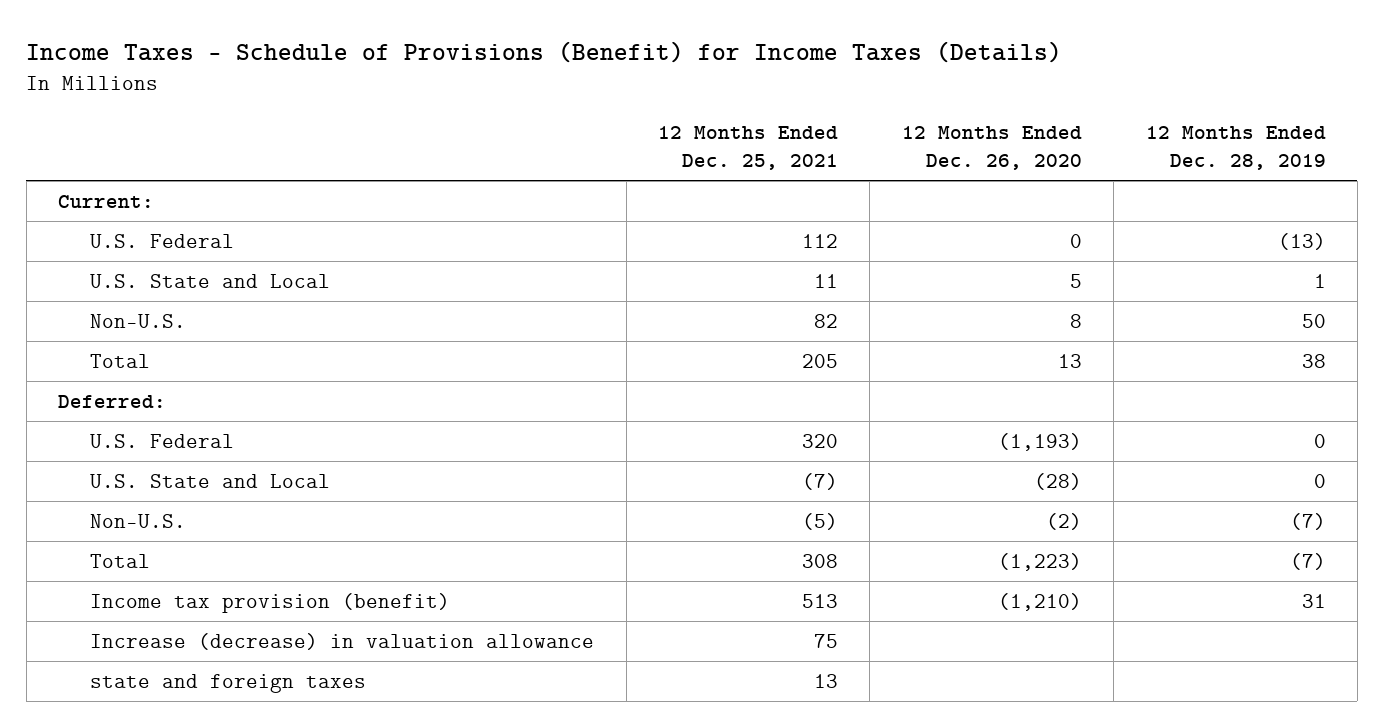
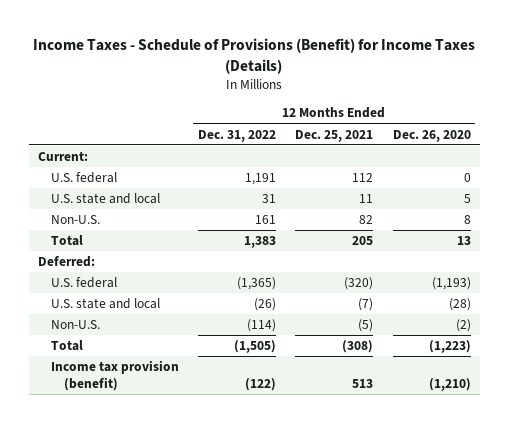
- | 12 Months Ended Dec. 25, 2021 | 12 Months Ended Dec. 26, 2020 | 12 Months Ended Dec. 28, 2019
+ | 12 Months Ended Dec. 31, 2022 | 12 Months Ended Dec. 25, 2021 | 12 Months Ended Dec. 26, 2020
- U.S. Federal | 112 | 0 | (13)
- U.S. State and Local | 11 | 5 | 1
+ U.S. federal | 1,191 | 112 | 0
+ U.S. state and local | 31 | 11 | 5
- U.S. Federal | 320 | (1,193) | 0
- U.S. State and Local | (7) | (28) | 0
+ U.S. federal | (1,365) | (320) | (1,193)
+ U.S. state and local | (26) | (7) | (28)
- Total | 308 | (1,223) | (7)
+ Total | (1,505) | (308) | (1,223)
- Increase (decrease) in valuation allowance | 75 | |
- state and foreign taxes | 13 | |

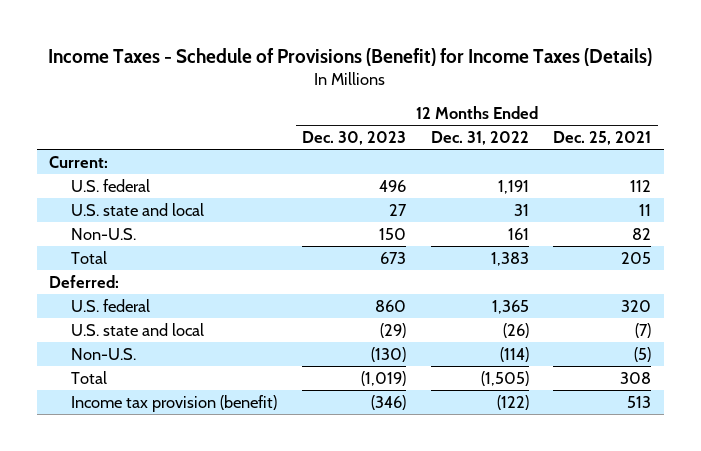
- | 12 Months Ended Dec. 31, 2022 | 12 Months Ended Dec. 25, 2021 | 12 Months Ended Dec. 26, 2020
+ | 12 Months Ended Dec. 30, 2023 | 12 Months Ended Dec. 31, 2022 | 12 Months Ended Dec. 25, 2021
- U.S. federal | (1,365) | (320) | (1,193)
+ U.S. federal | 860 | 1,365 | 320
- Total | (1,505) | (308) | (1,223)
+ Total | (1,019) | (1,505) | 308

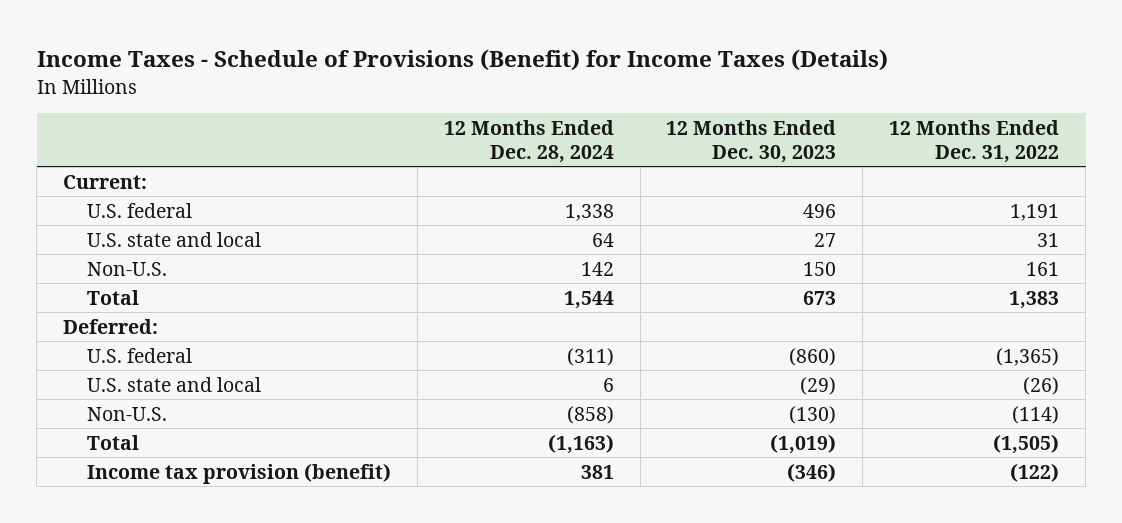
- | 12 Months Ended Dec. 30, 2023 | 12 Months Ended Dec. 31, 2022 | 12 Months Ended Dec. 25, 2021
+ | 12 Months Ended Dec. 28, 2024 | 12 Months Ended Dec. 30, 2023 | 12 Months Ended Dec. 31, 2022
- U.S. federal | 860 | 1,365 | 320
+ U.S. federal | (311) | (860) | (1,365)

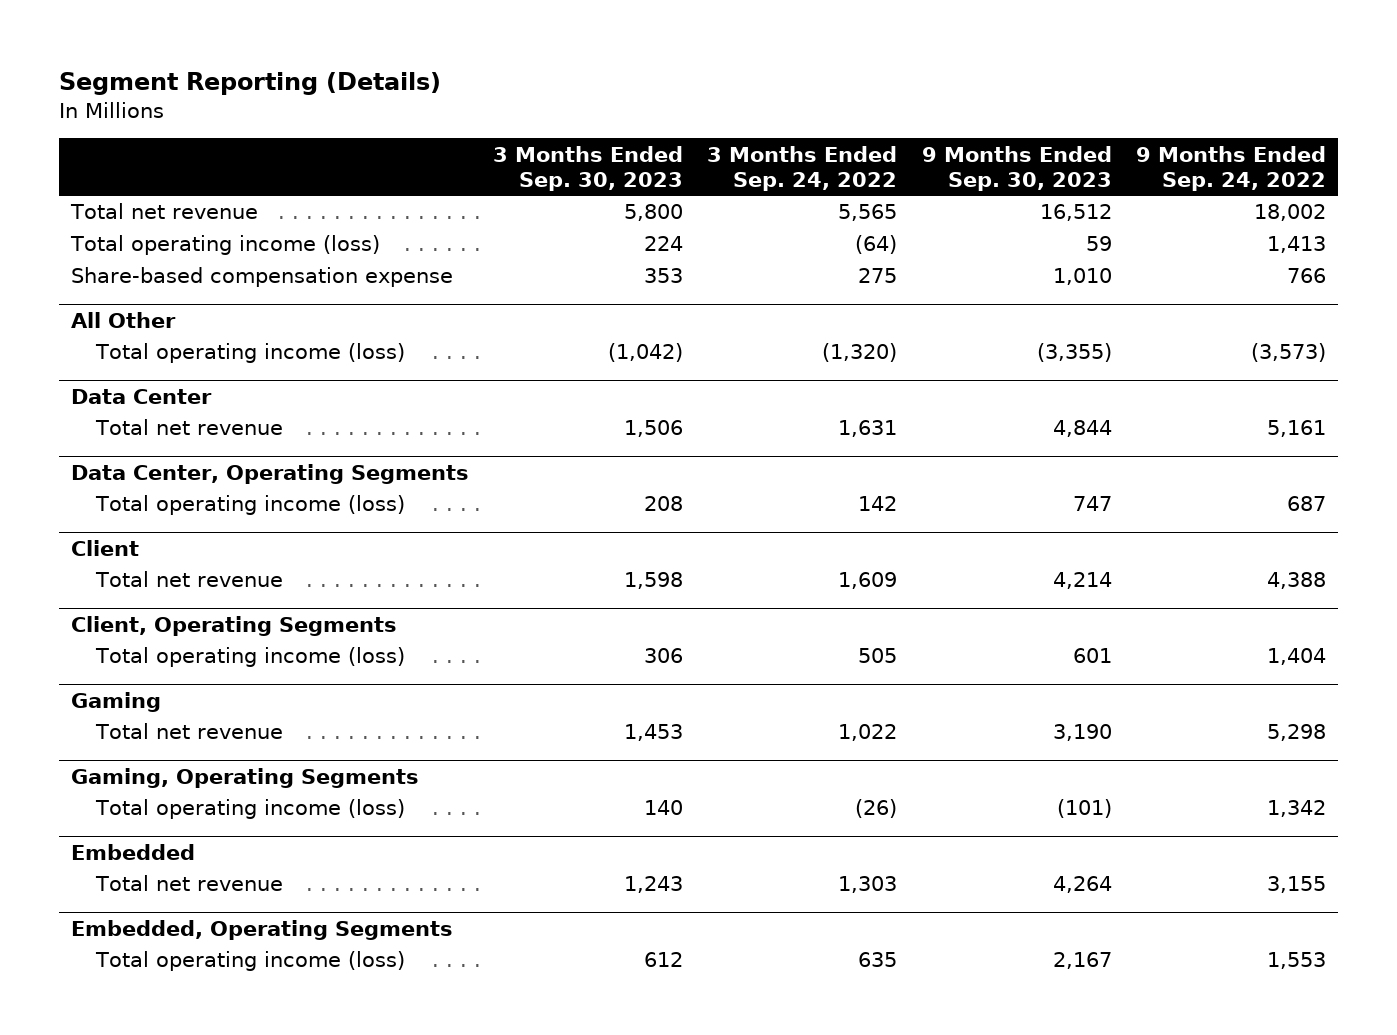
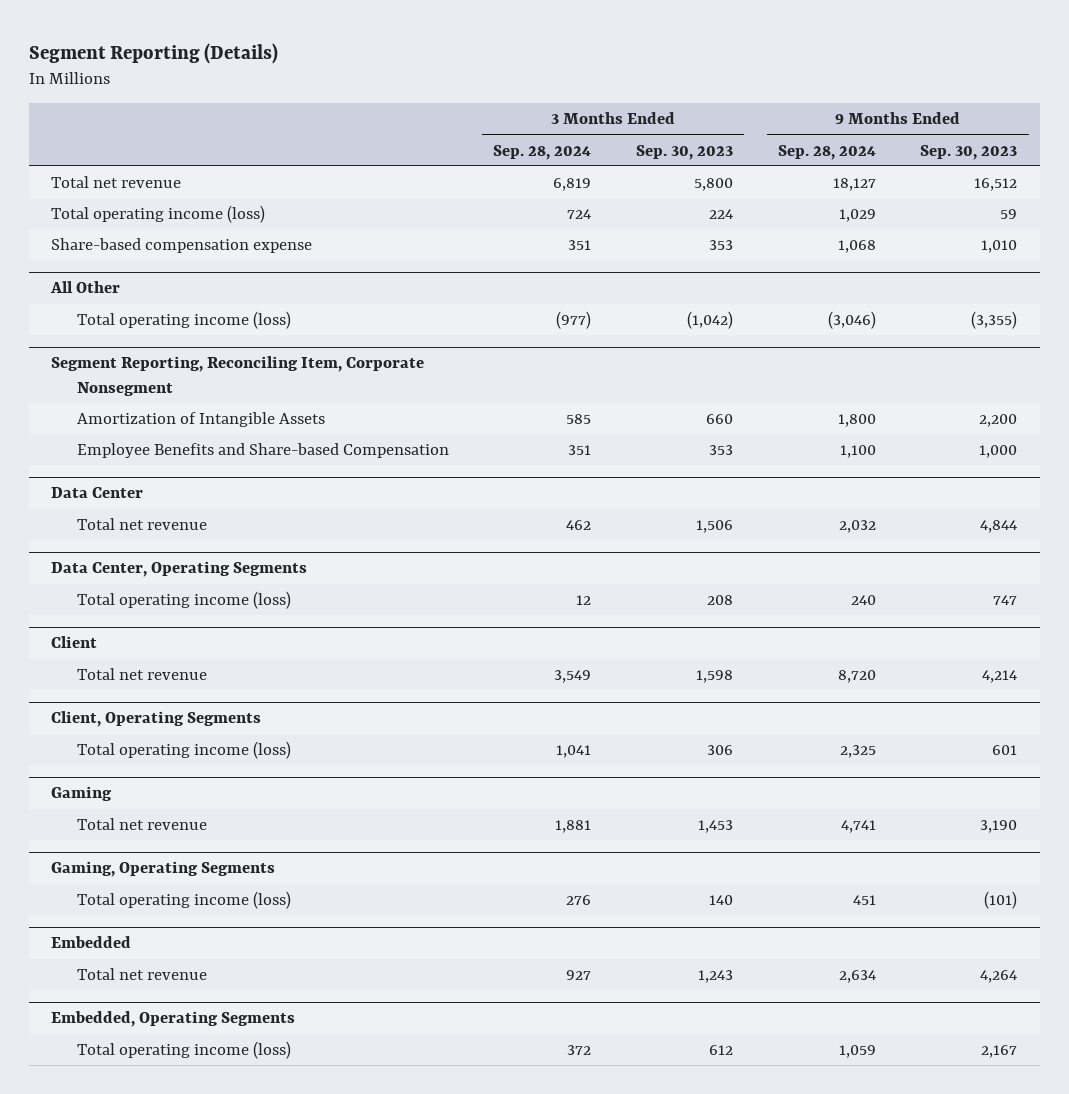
- | 3 Months Ended Sep. 30, 2023 | 3 Months Ended Sep. 24, 2022 | 9 Months Ended Sep. 30, 2023 | 9 Months Ended Sep. 24, 2022
+ | 3 Months Ended Sep. 28, 2024 | 3 Months Ended Sep. 30, 2023 | 9 Months Ended Sep. 28, 2024 | 9 Months Ended Sep. 30, 2023
+ Segment Reporting, Reconciling Item, Corporate Nonsegment
+ Amortization of Intangible Assets | 585 | 660 | 1,800 | 2,200
+ Employee Benefits and Share-based Compensation | 351 | 353 | 1,100 | 1,000

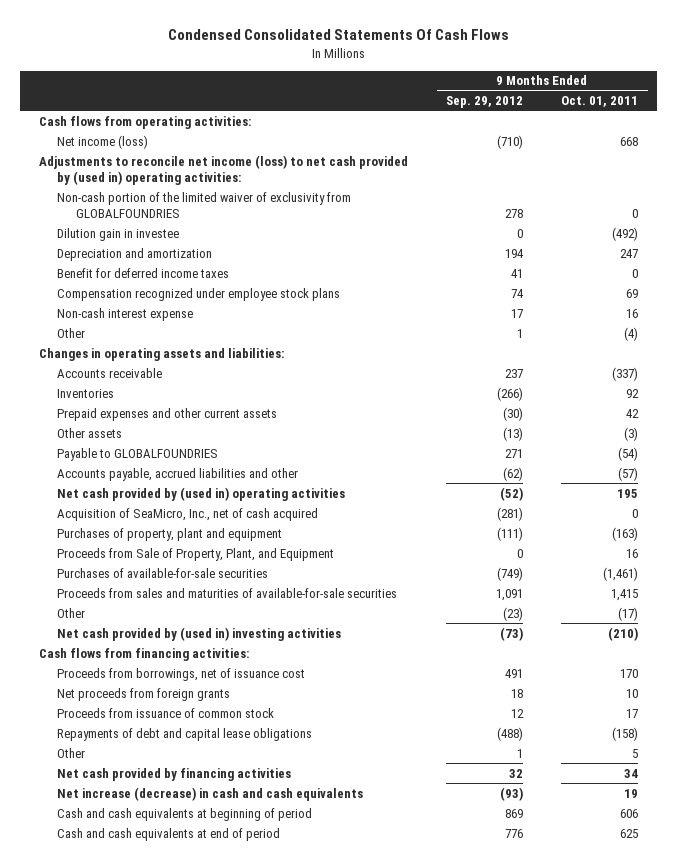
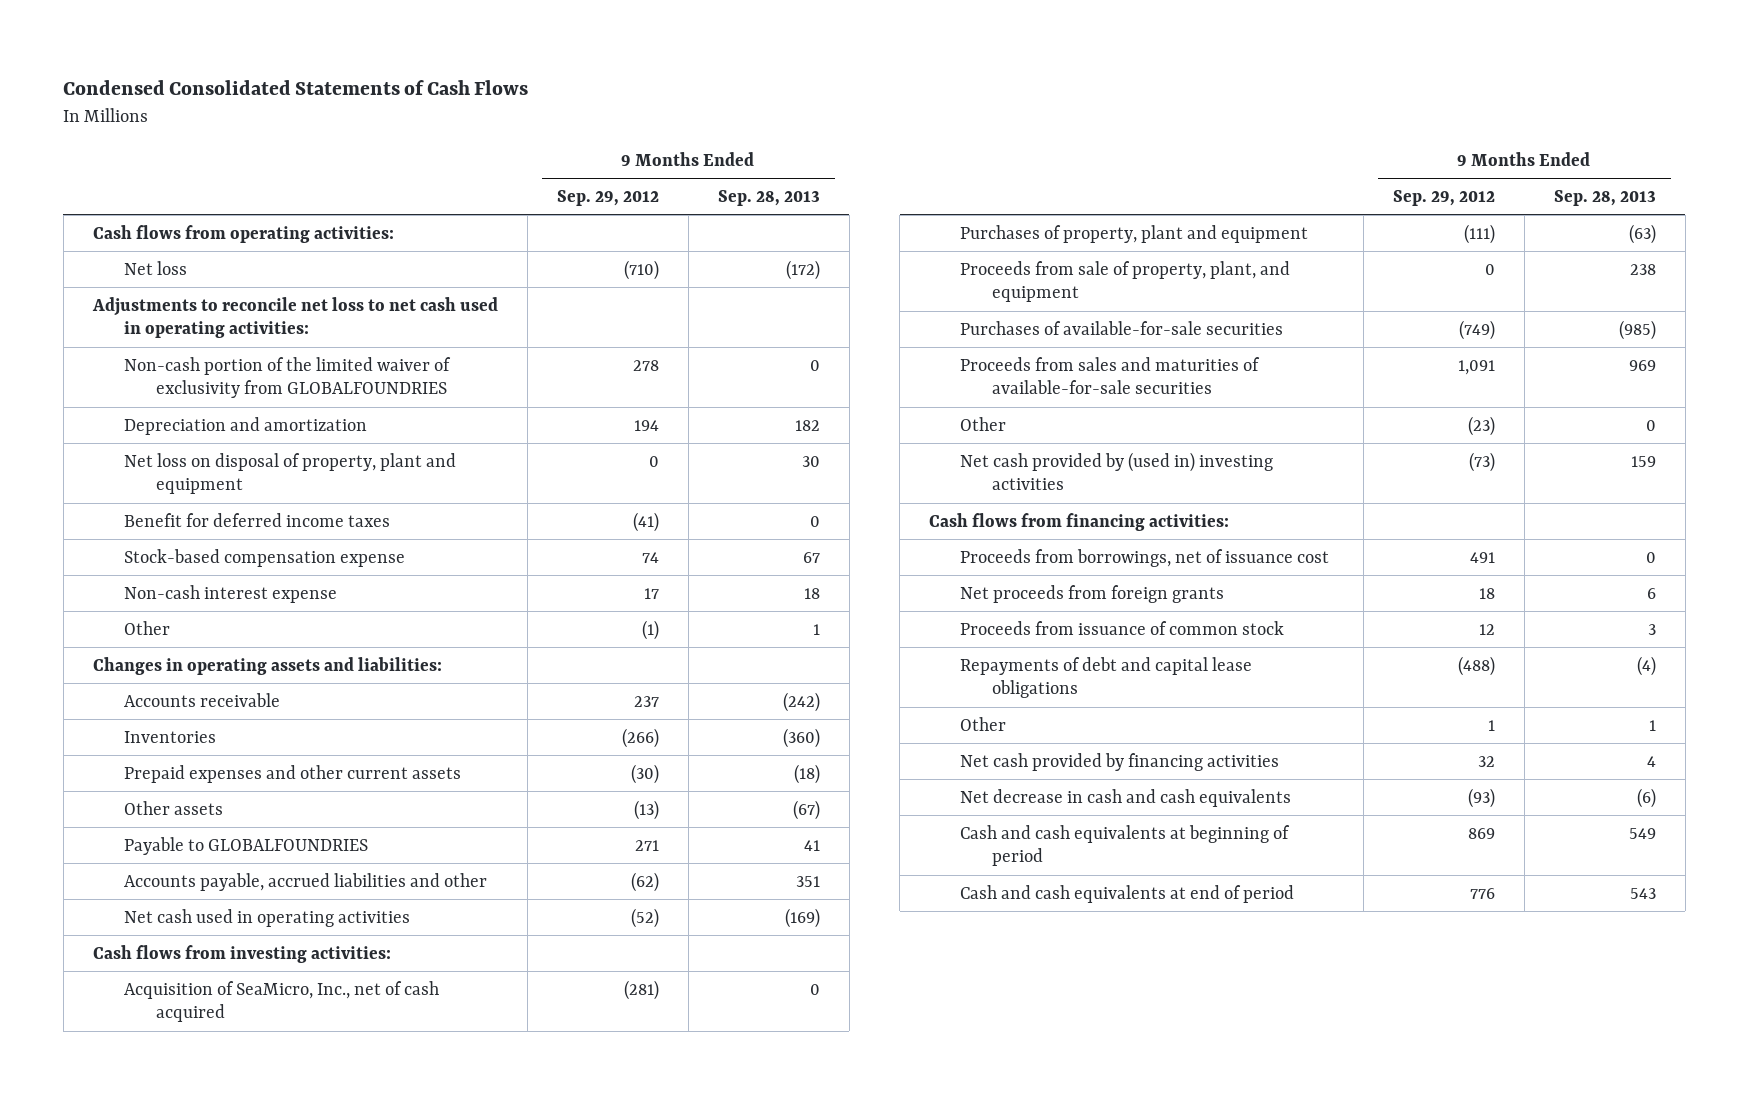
- Condensed Consolidated Statements Of Cash Flows
+ Condensed Consolidated Statements of Cash Flows
- | 9 Months Ended Sep. 29, 2012 | 9 Months Ended Oct. 01, 2011
+ | 9 Months Ended Sep. 29, 2012 | 9 Months Ended Sep. 28, 2013
- Net income (loss) | (710) | 668
- Adjustments to reconcile net income (loss) to net cash provided by (used in) operating activities:
+ Net loss | (710) | (172)
+ Adjustments to reconcile net loss to net cash used in operating activities:
- Dilution gain in investee | 0 | (492)
- Benefit for deferred income taxes | 41 | 0
- Compensation recognized under employee stock plans | 74 | 69
+ Net loss on disposal of property, plant and equipment | 0 | 30
+ Benefit for deferred income taxes | (41) | 0
+ Stock-based compensation expense | 74 | 67
- Other | 1 | (4)
+ Other | (1) | 1
- Net cash provided by (used in) operating activities | (52) | 195
+ Net cash used in operating activities | (52) | (169)
+ Cash flows from investing activities:
- Proceeds from Sale of Property, Plant, and Equipment | 0 | 16
+ Proceeds from sale of property, plant, and equipment | 0 | 238
- Net increase (decrease) in cash and cash equivalents | (93) | 19
+ Net decrease in cash and cash equivalents | (93) | (6)

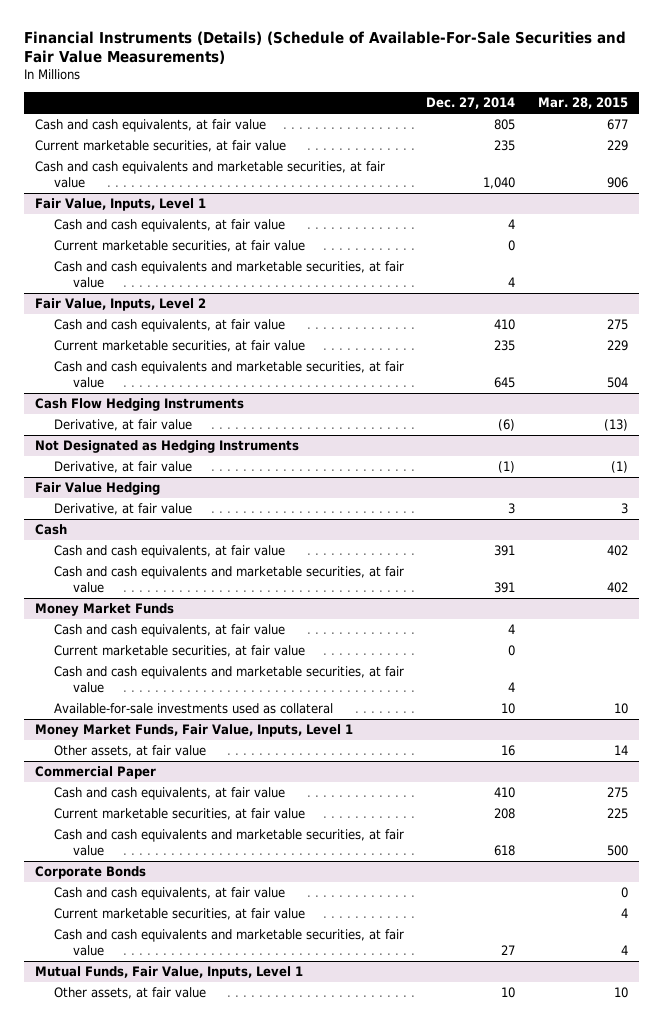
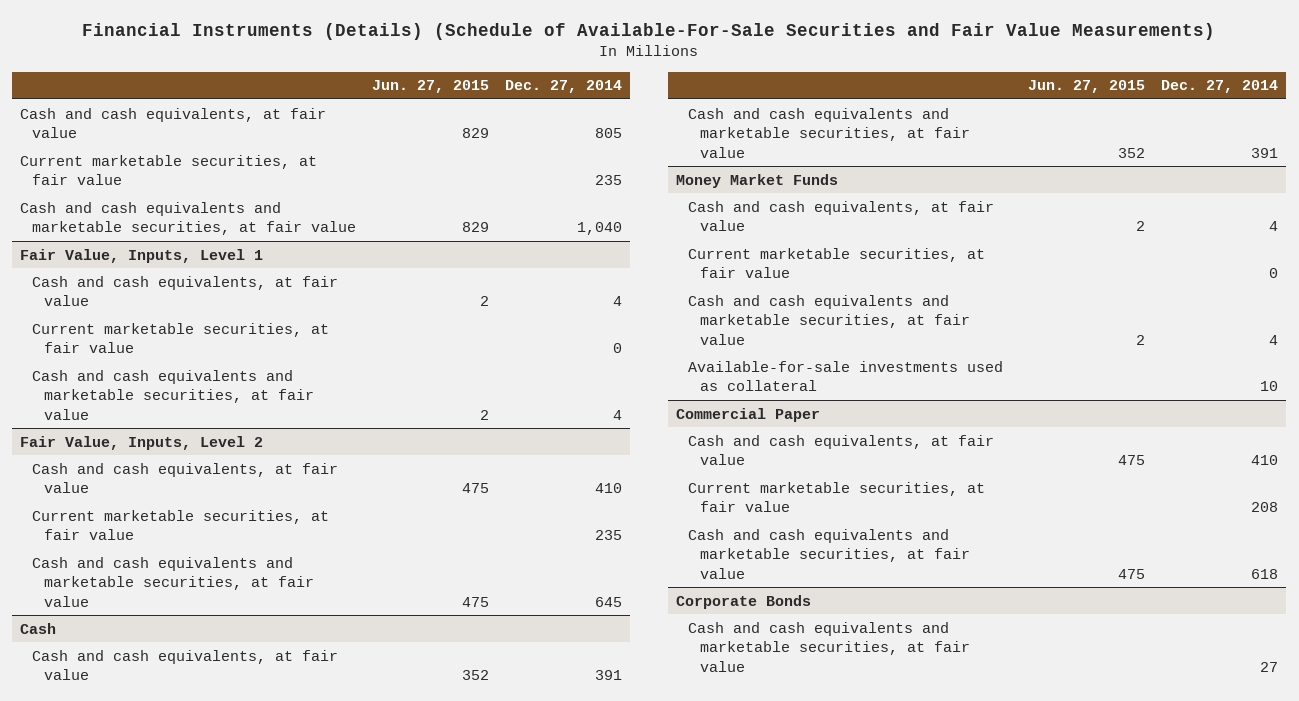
- | Dec. 27, 2014 | Mar. 28, 2015
+ | Jun. 27, 2015 | Dec. 27, 2014
- Cash Flow Hedging Instruments
- Derivative, at fair value | (6) | (13)
- Not Designated as Hedging Instruments
- Derivative, at fair value | (1) | (1)
- Fair Value Hedging
- Derivative, at fair value | 3 | 3
- Money Market Funds, Fair Value, Inputs, Level 1
- Other assets, at fair value | 16 | 14
@ Corporate Bonds
- Cash and cash equivalents, at fair value | | 0
- Current marketable securities, at fair value | | 4
- Mutual Funds, Fair Value, Inputs, Level 1
- Other assets, at fair value | 10 | 10

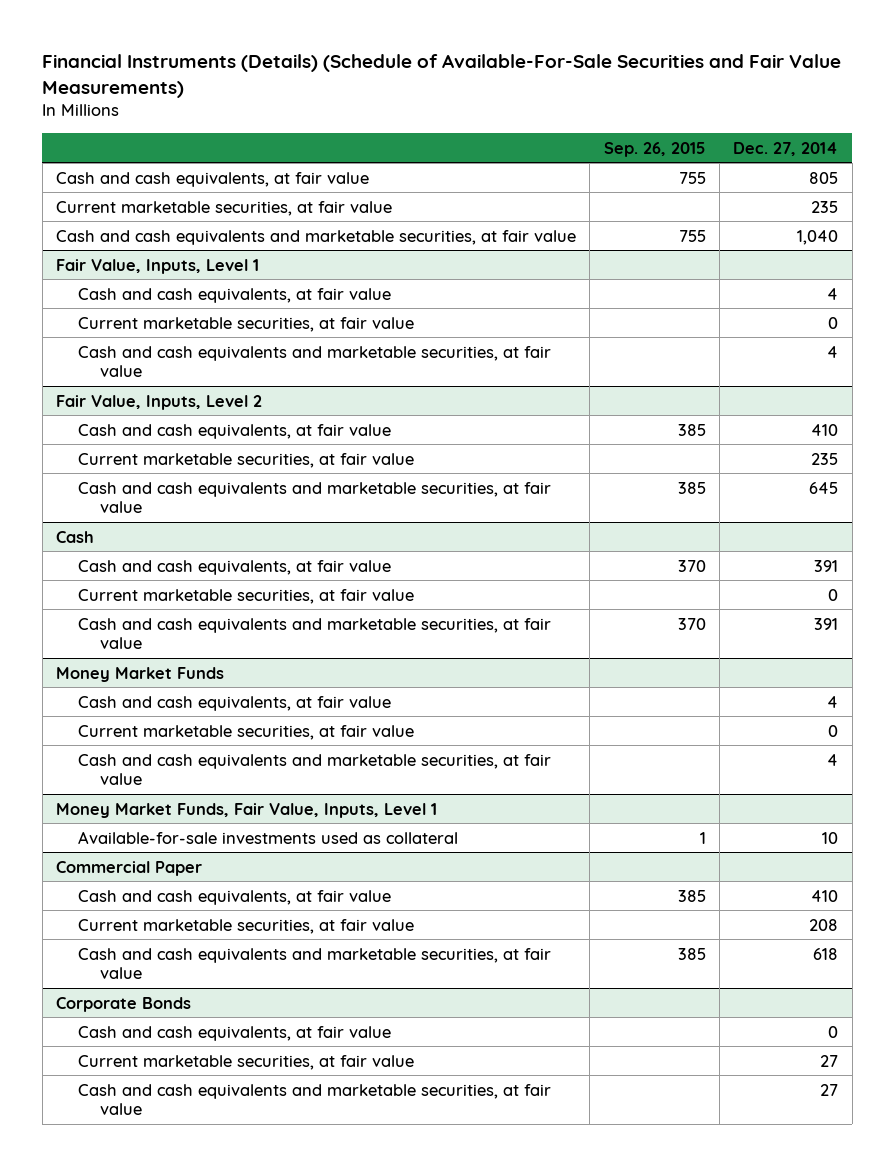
- | Jun. 27, 2015 | Dec. 27, 2014
+ | Sep. 26, 2015 | Dec. 27, 2014
@ Cash
+ Current marketable securities, at fair value | | 0
+ Money Market Funds, Fair Value, Inputs, Level 1
@ Corporate Bonds
+ Cash and cash equivalents, at fair value | | 0
+ Current marketable securities, at fair value | | 27

